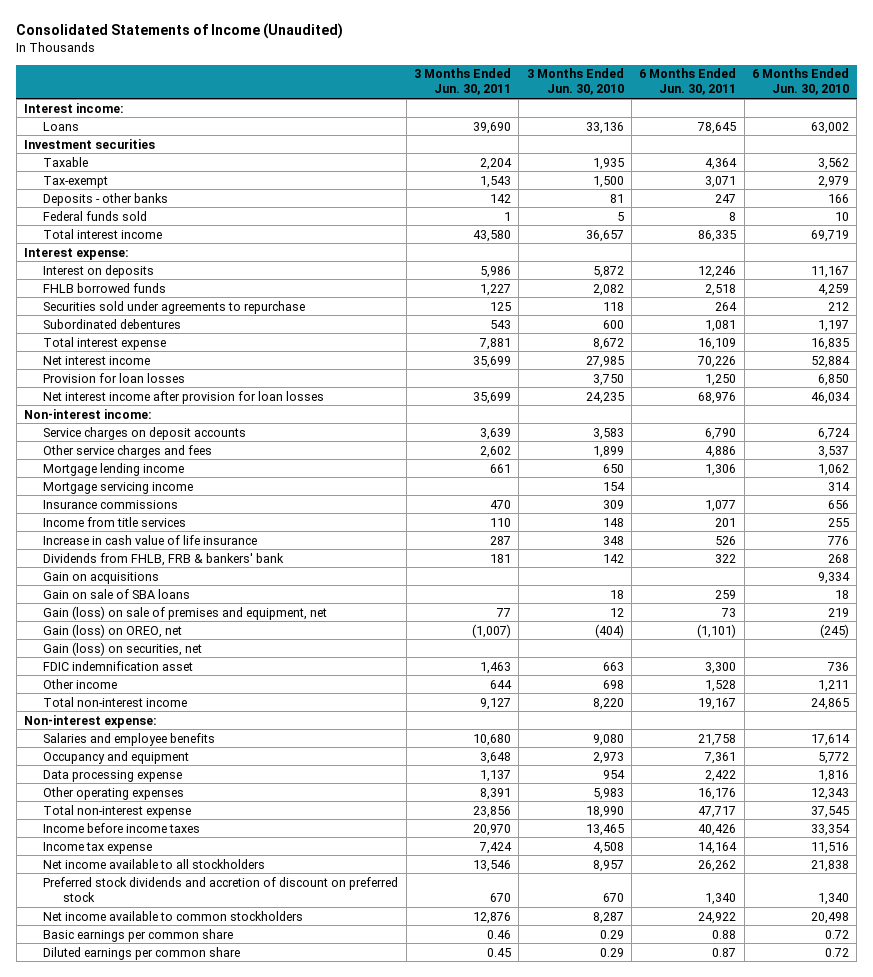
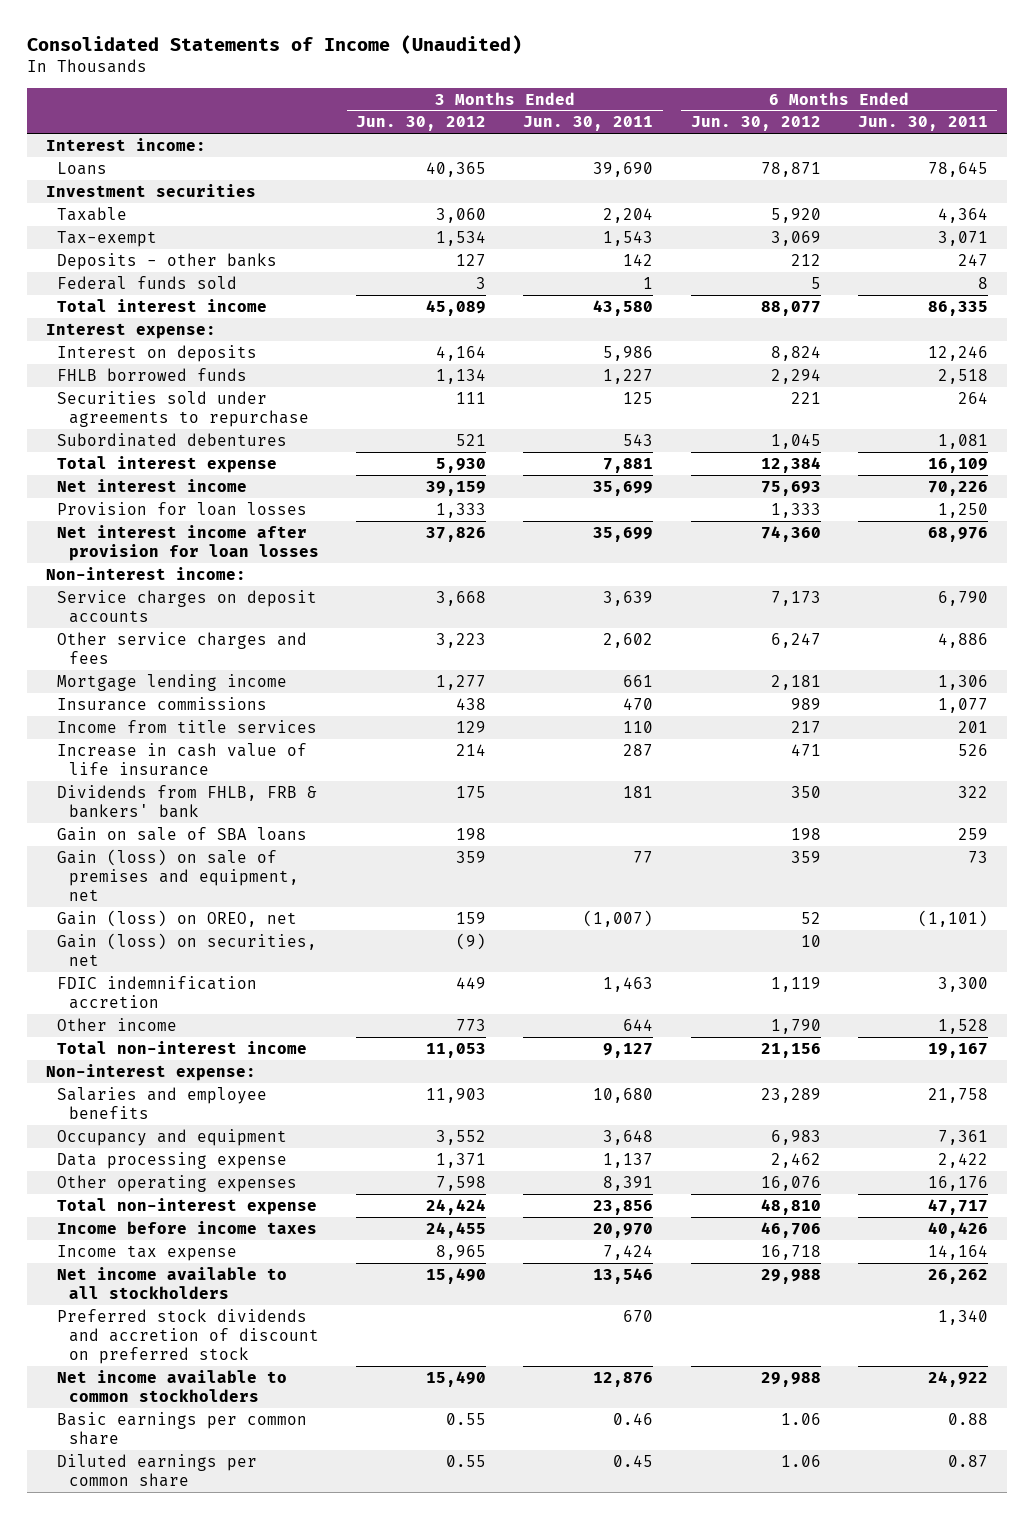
- | 3 Months Ended Jun. 30, 2011 | 3 Months Ended Jun. 30, 2010 | 6 Months Ended Jun. 30, 2011 | 6 Months Ended Jun. 30, 2010
+ | 3 Months Ended Jun. 30, 2012 | 3 Months Ended Jun. 30, 2011 | 6 Months Ended Jun. 30, 2012 | 6 Months Ended Jun. 30, 2011
- Mortgage servicing income | | 154 | | 314
- Gain on acquisitions | | | | 9,334
- FDIC indemnification asset | 1,463 | 663 | 3,300 | 736
+ FDIC indemnification accretion | 449 | 1,463 | 1,119 | 3,300

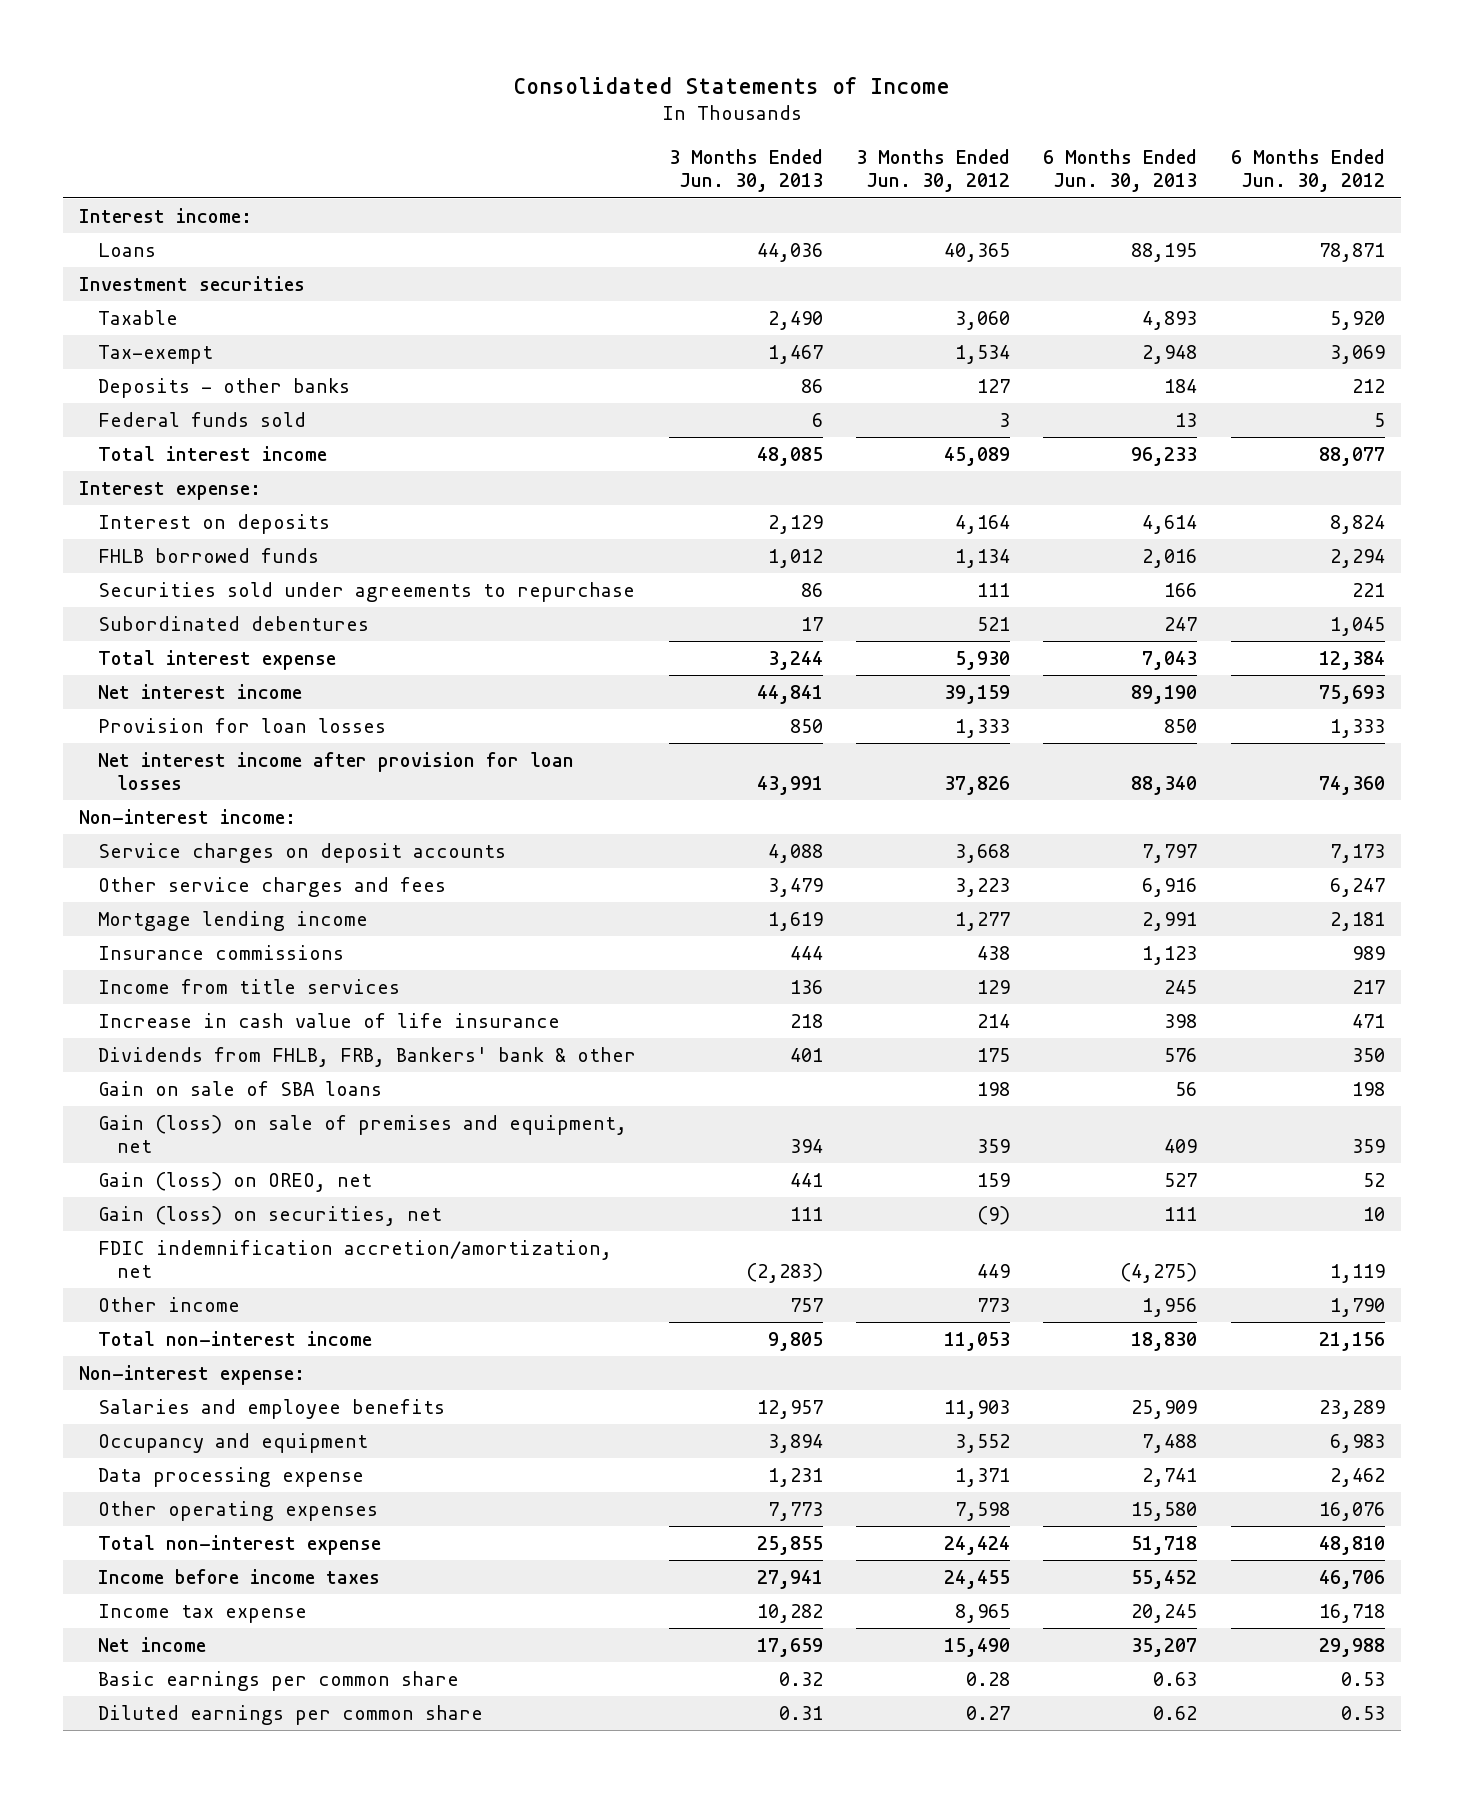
- Consolidated Statements of Income (Unaudited)
+ Consolidated Statements of Income
- | 3 Months Ended Jun. 30, 2012 | 3 Months Ended Jun. 30, 2011 | 6 Months Ended Jun. 30, 2012 | 6 Months Ended Jun. 30, 2011
+ | 3 Months Ended Jun. 30, 2013 | 3 Months Ended Jun. 30, 2012 | 6 Months Ended Jun. 30, 2013 | 6 Months Ended Jun. 30, 2012
- Dividends from FHLB, FRB & bankers' bank | 175 | 181 | 350 | 322
+ Dividends from FHLB, FRB, Bankers' bank & other | 401 | 175 | 576 | 350
- FDIC indemnification accretion | 449 | 1,463 | 1,119 | 3,300
+ FDIC indemnification accretion/amortization, net | (2,283) | 449 | (4,275) | 1,119
- Net income available to all stockholders | 15,490 | 13,546 | 29,988 | 26,262
- Preferred stock dividends and accretion of discount on preferred stock | | 670 | | 1,340
- Net income available to common stockholders | 15,490 | 12,876 | 29,988 | 24,922
- Basic earnings per common share | 0.55 | 0.46 | 1.06 | 0.88
- Diluted earnings per common share | 0.55 | 0.45 | 1.06 | 0.87
+ Net income | 17,659 | 15,490 | 35,207 | 29,988
+ Basic earnings per common share | 0.32 | 0.28 | 0.63 | 0.53
+ Diluted earnings per common share | 0.31 | 0.27 | 0.62 | 0.53

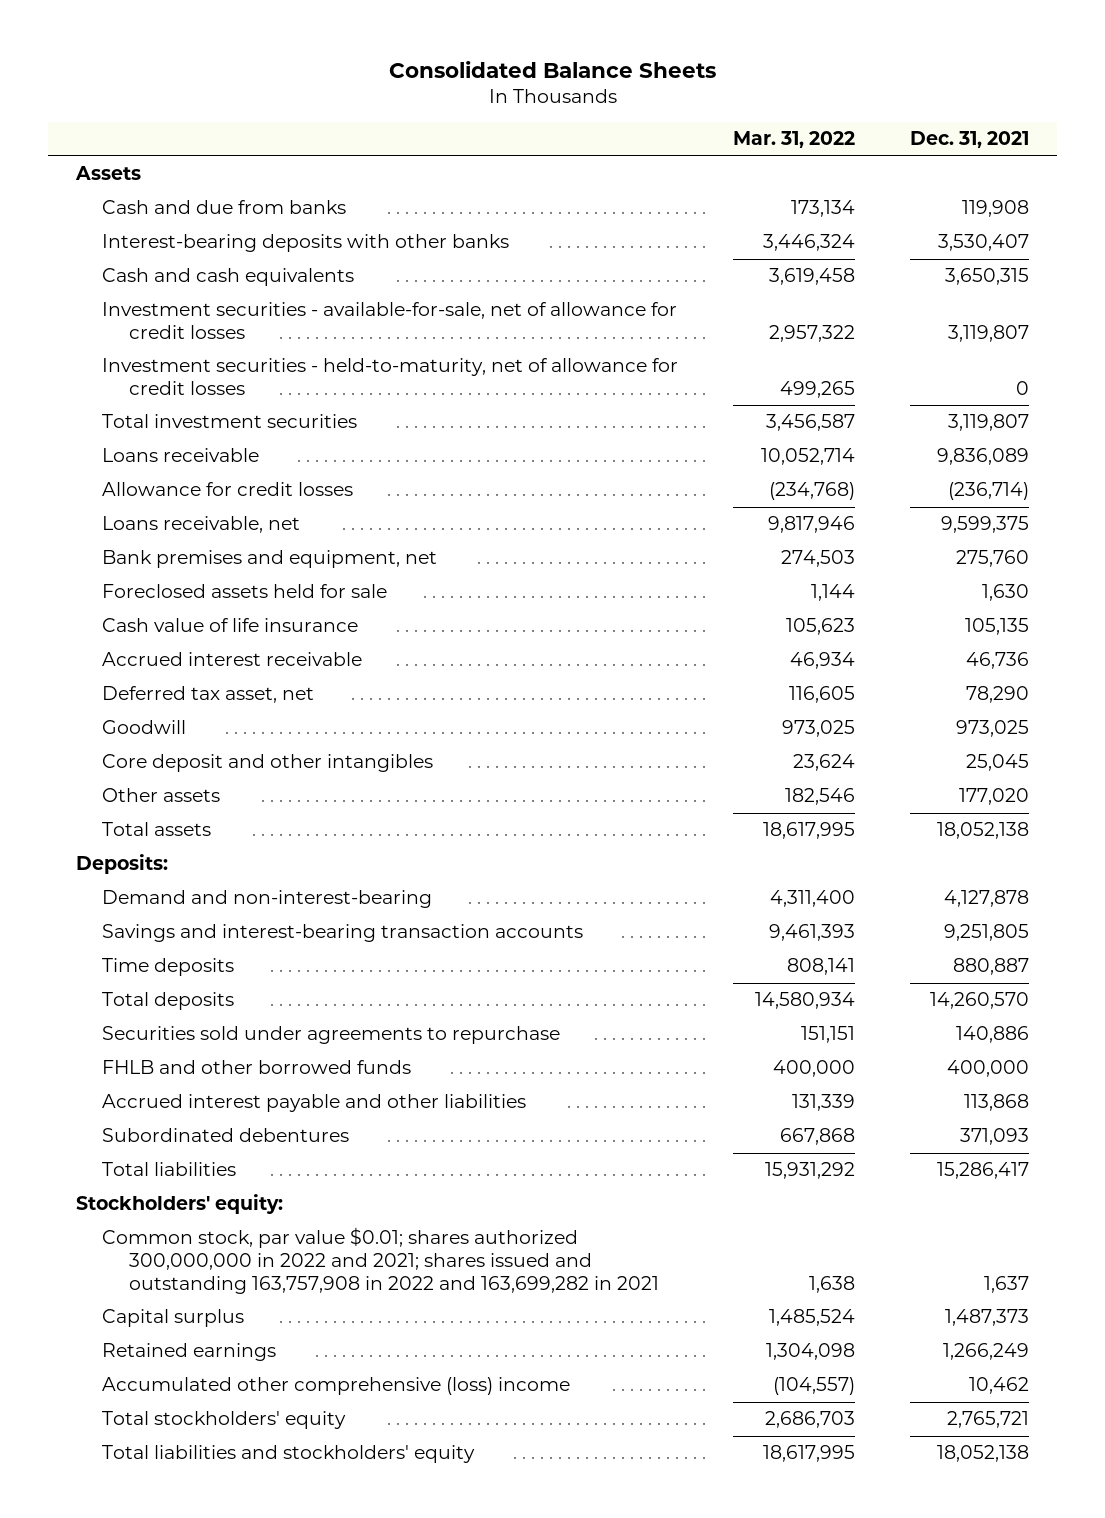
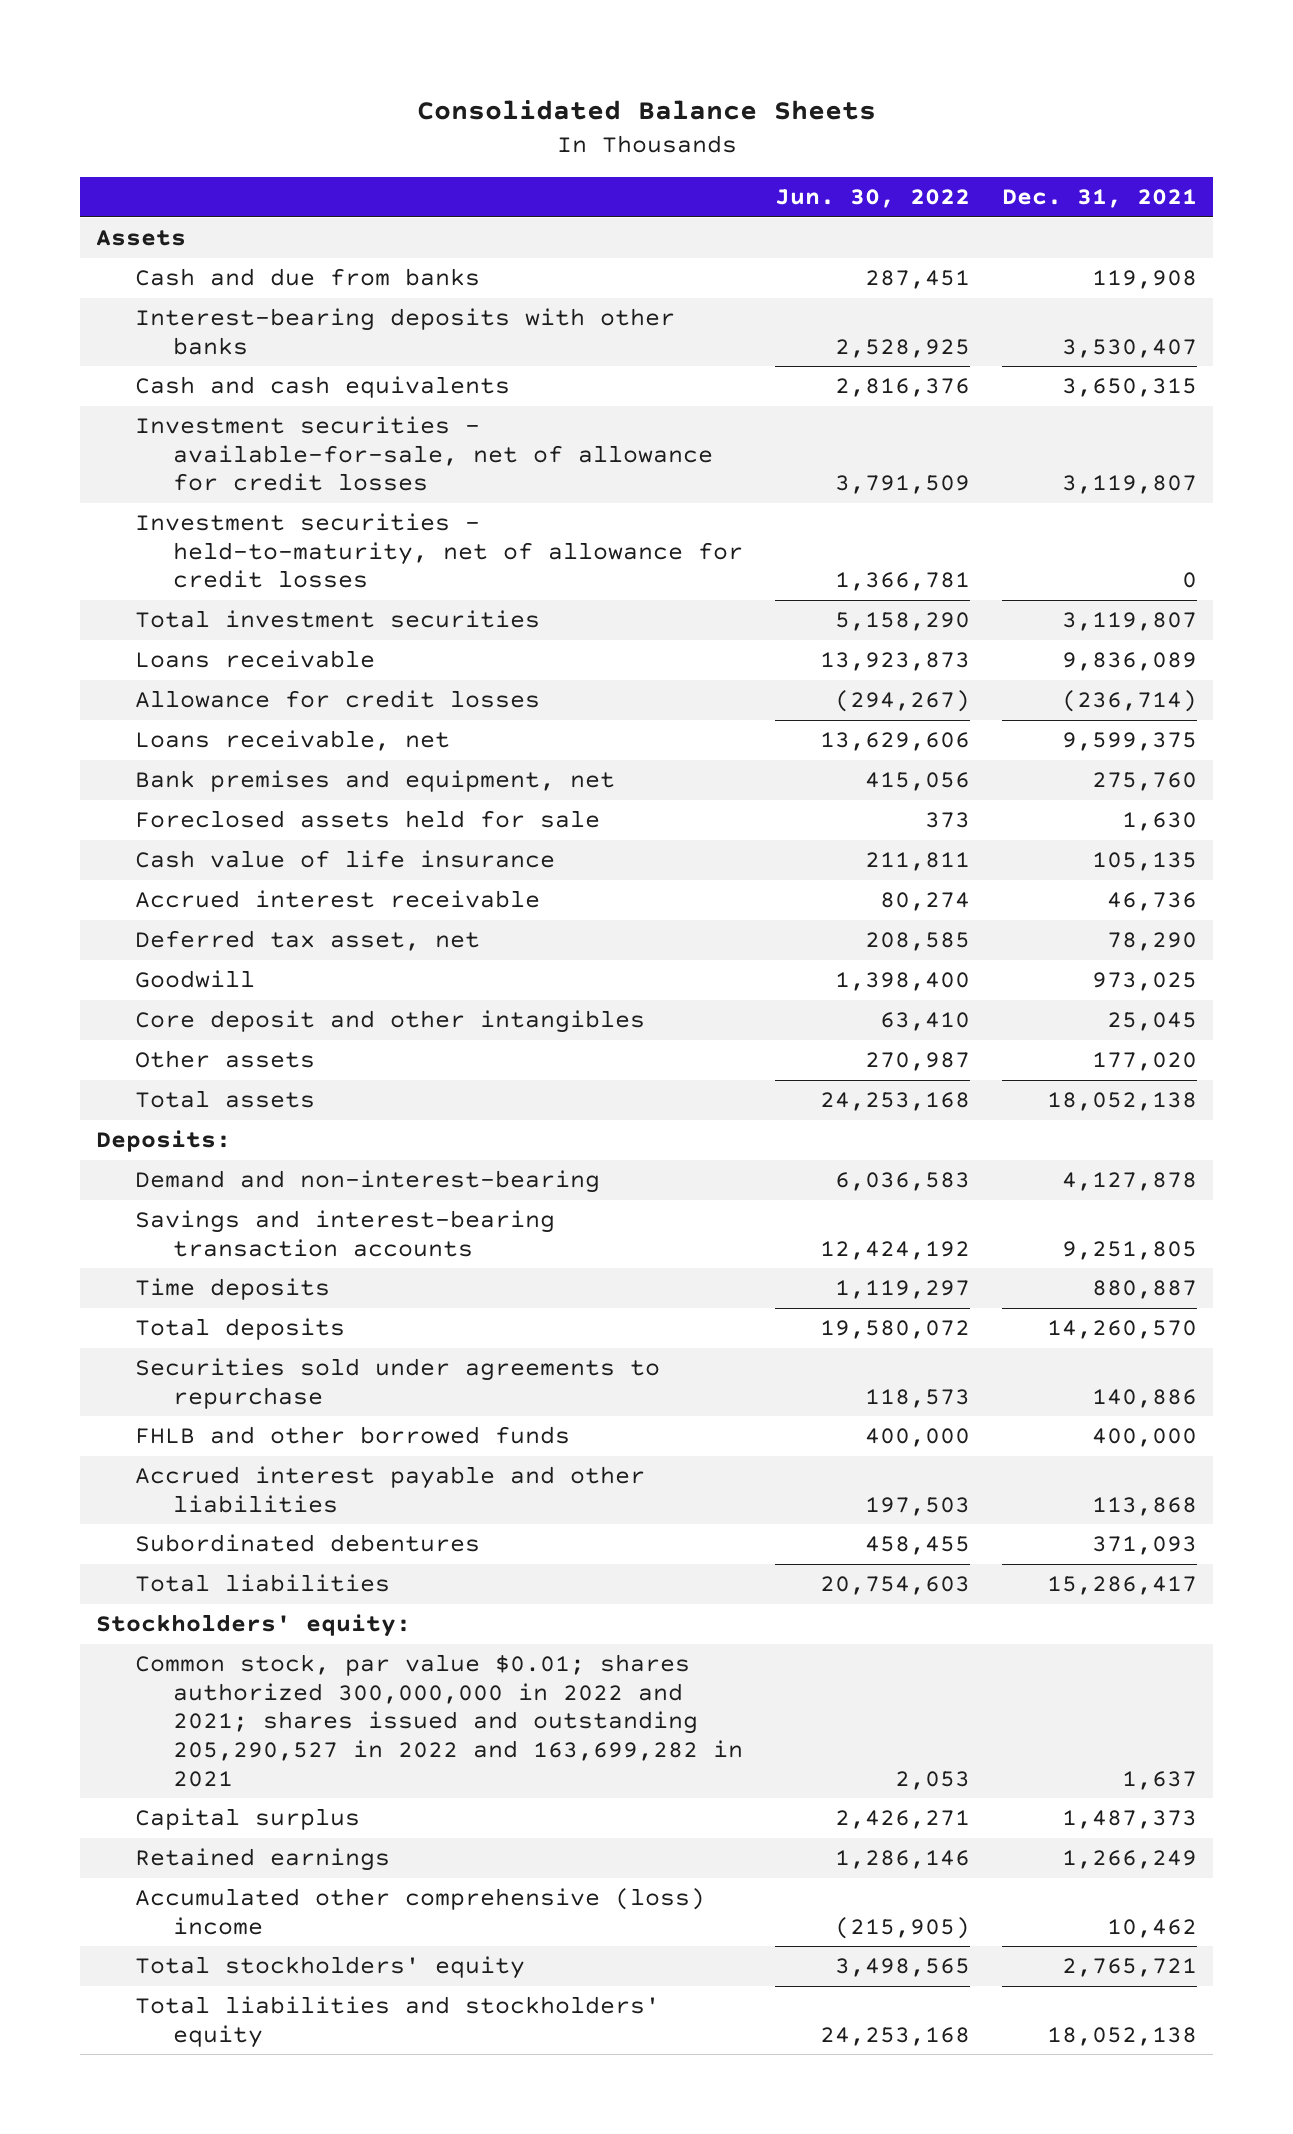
- | Mar. 31, 2022 | Dec. 31, 2021
+ | Jun. 30, 2022 | Dec. 31, 2021
- Common stock, par value $0.01; shares authorized 300,000,000 in 2022 and 2021; shares issued and outstanding 163,757,908 in 2022 and 163,699,282 in 2021 | 1,638 | 1,637
+ Common stock, par value $0.01; shares authorized 300,000,000 in 2022 and 2021; shares issued and outstanding 205,290,527 in 2022 and 163,699,282 in 2021 | 2,053 | 1,637

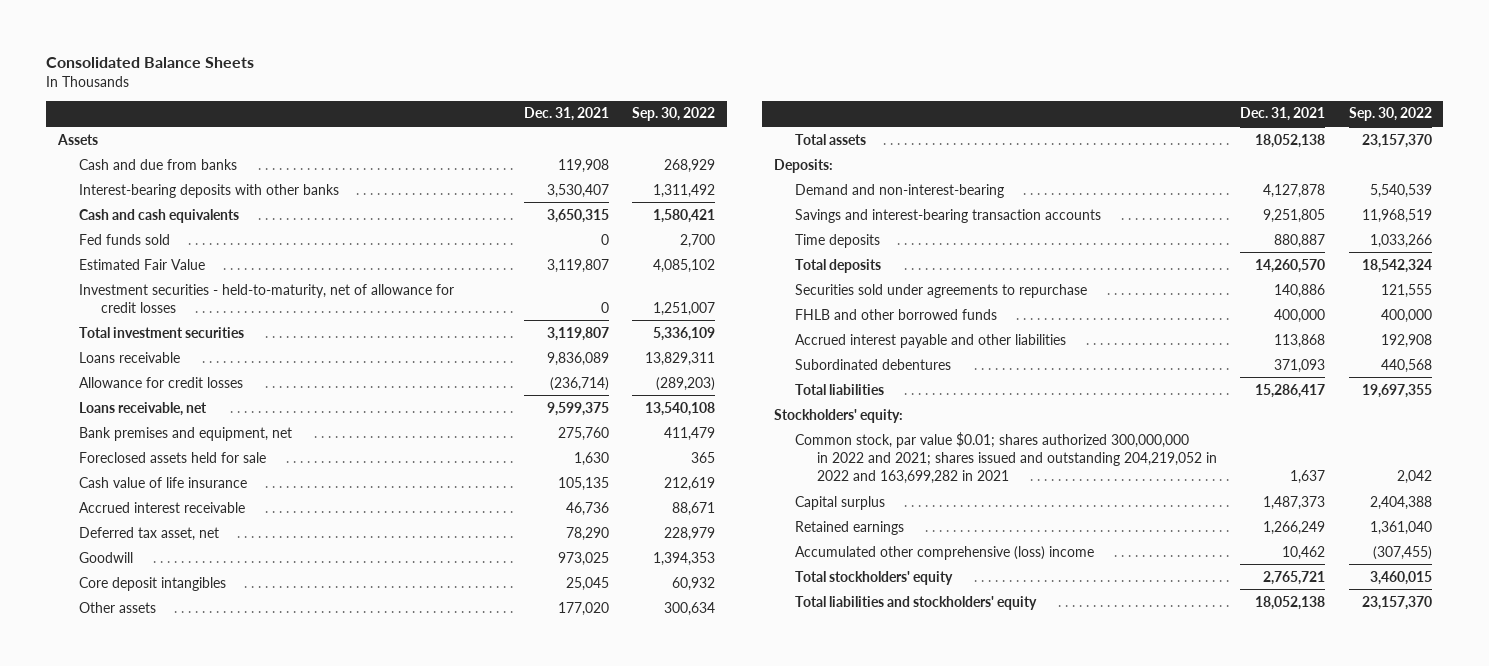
- | Jun. 30, 2022 | Dec. 31, 2021
+ | Dec. 31, 2021 | Sep. 30, 2022
- Investment securities - available-for-sale, net of allowance for credit losses | 3,791,509 | 3,119,807
+ Fed funds sold | 0 | 2,700
+ Estimated Fair Value | 3,119,807 | 4,085,102
- Core deposit and other intangibles | 63,410 | 25,045
+ Core deposit intangibles | 25,045 | 60,932
- Common stock, par value $0.01; shares authorized 300,000,000 in 2022 and 2021; shares issued and outstanding 205,290,527 in 2022 and 163,699,282 in 2021 | 2,053 | 1,637
+ Common stock, par value $0.01; shares authorized 300,000,000 in 2022 and 2021; shares issued and outstanding 204,219,052 in 2022 and 163,699,282 in 2021 | 1,637 | 2,042

